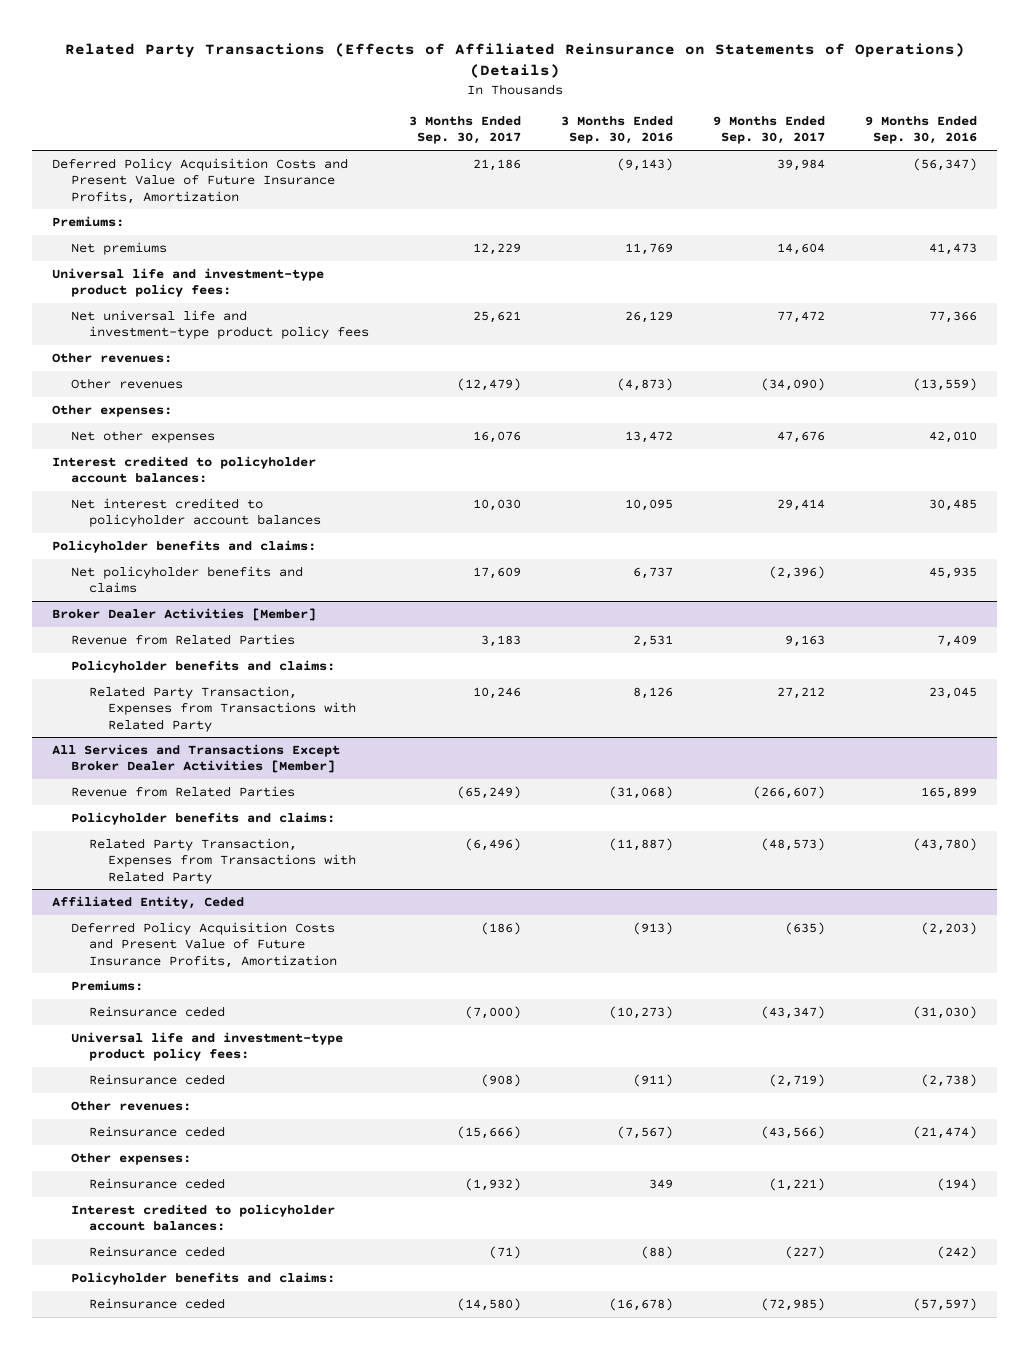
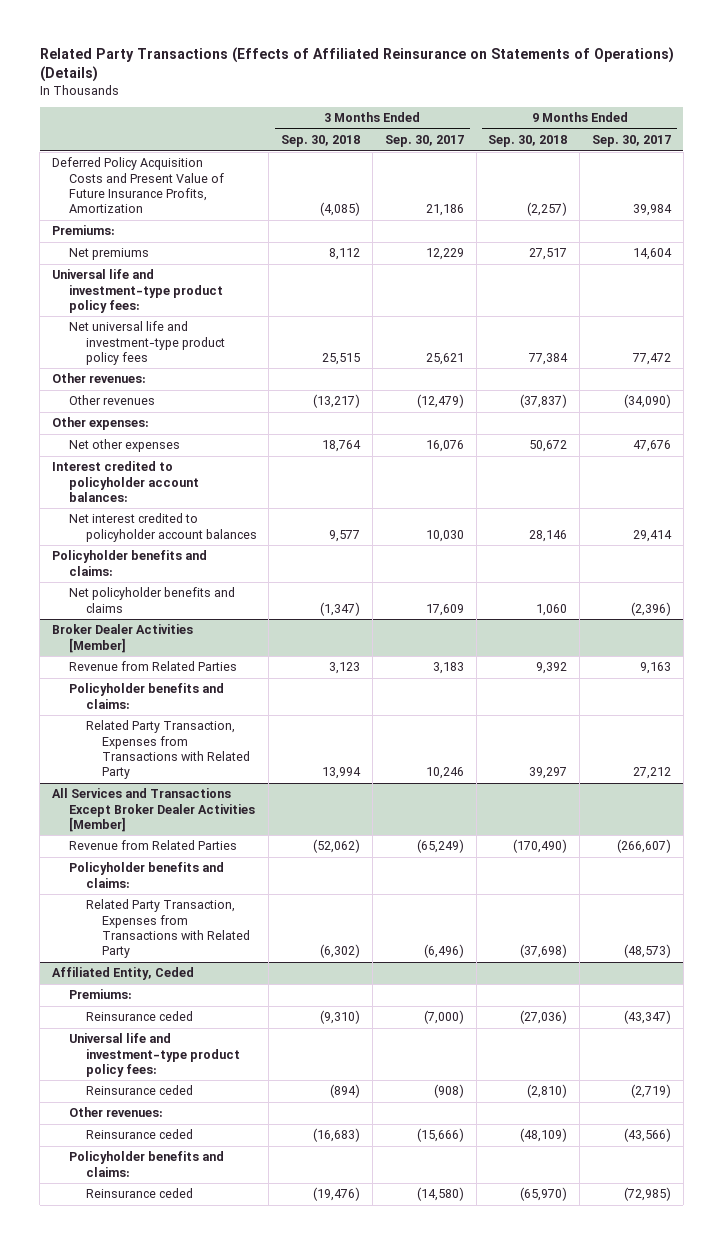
- | 3 Months Ended Sep. 30, 2017 | 3 Months Ended Sep. 30, 2016 | 9 Months Ended Sep. 30, 2017 | 9 Months Ended Sep. 30, 2016
+ | 3 Months Ended Sep. 30, 2018 | 3 Months Ended Sep. 30, 2017 | 9 Months Ended Sep. 30, 2018 | 9 Months Ended Sep. 30, 2017
@ Affiliated Entity, Ceded
- Deferred Policy Acquisition Costs and Present Value of Future Insurance Profits, Amortization | (186) | (913) | (635) | (2,203)
- Other expenses:
- Reinsurance ceded | (1,932) | 349 | (1,221) | (194)
- Interest credited to policyholder account balances:
- Reinsurance ceded | (71) | (88) | (227) | (242)

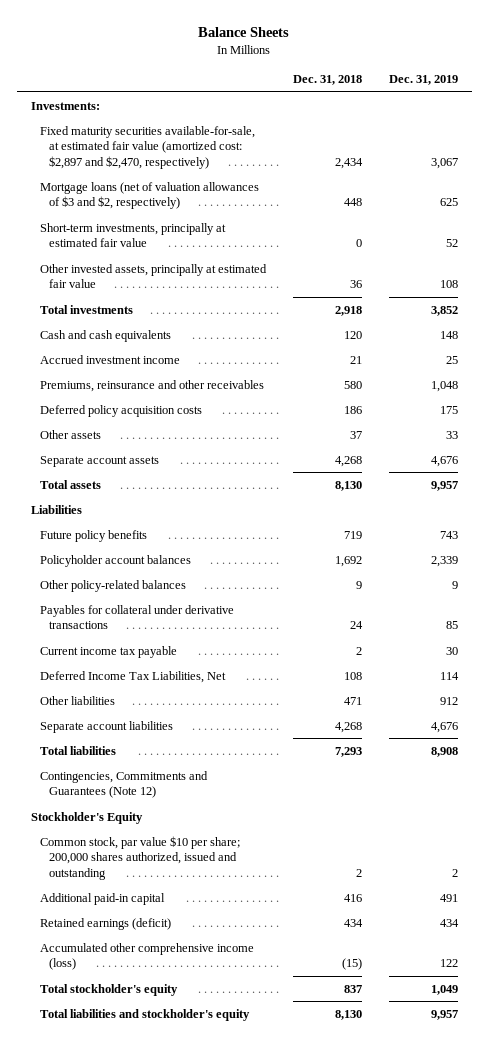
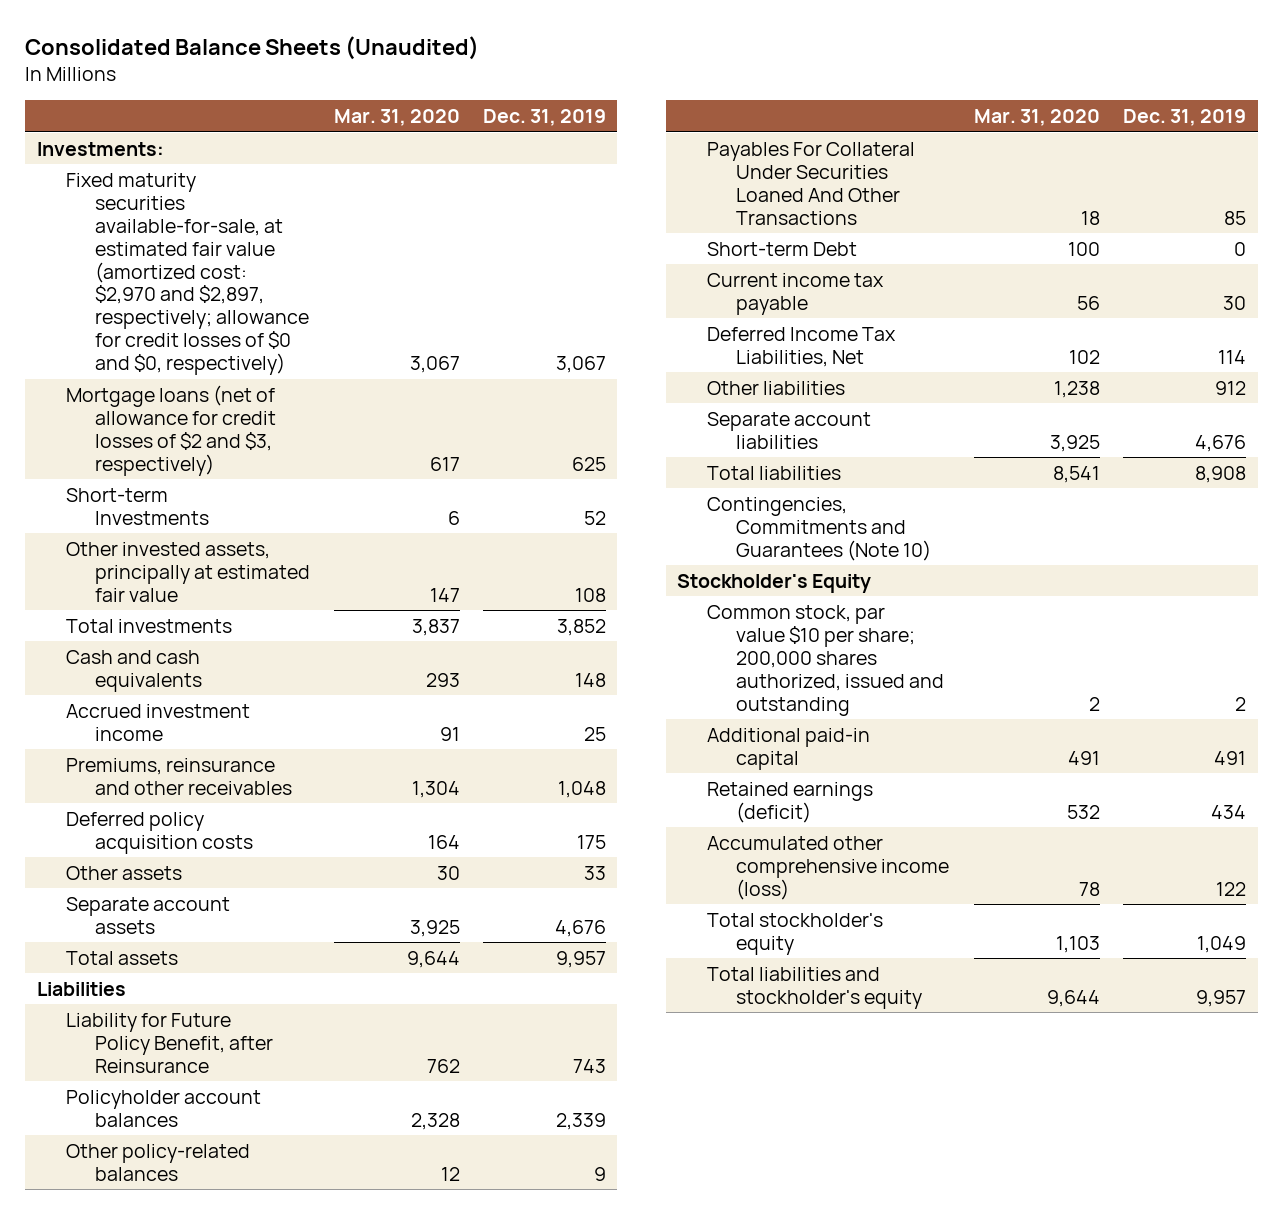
- Balance Sheets
+ Consolidated Balance Sheets (Unaudited)
- | Dec. 31, 2018 | Dec. 31, 2019
+ | Mar. 31, 2020 | Dec. 31, 2019
- Fixed maturity securities available-for-sale, at estimated fair value (amortized cost: $2,897 and $2,470, respectively) | 2,434 | 3,067
- Mortgage loans (net of valuation allowances of $3 and $2, respectively) | 448 | 625
- Short-term investments, principally at estimated fair value | 0 | 52
+ Fixed maturity securities available-for-sale, at estimated fair value (amortized cost: $2,970 and $2,897, respectively; allowance for credit losses of $0 and $0, respectively) | 3,067 | 3,067
+ Mortgage loans (net of allowance for credit losses of $2 and $3, respectively) | 617 | 625
+ Short-term Investments | 6 | 52
- Future policy benefits | 719 | 743
+ Liability for Future Policy Benefit, after Reinsurance | 762 | 743
- Payables for collateral under derivative transactions | 24 | 85
+ Payables For Collateral Under Securities Loaned And Other Transactions | 18 | 85
+ Short-term Debt | 100 | 0
- Contingencies, Commitments and Guarantees (Note 12)
+ Contingencies, Commitments and Guarantees (Note 10)

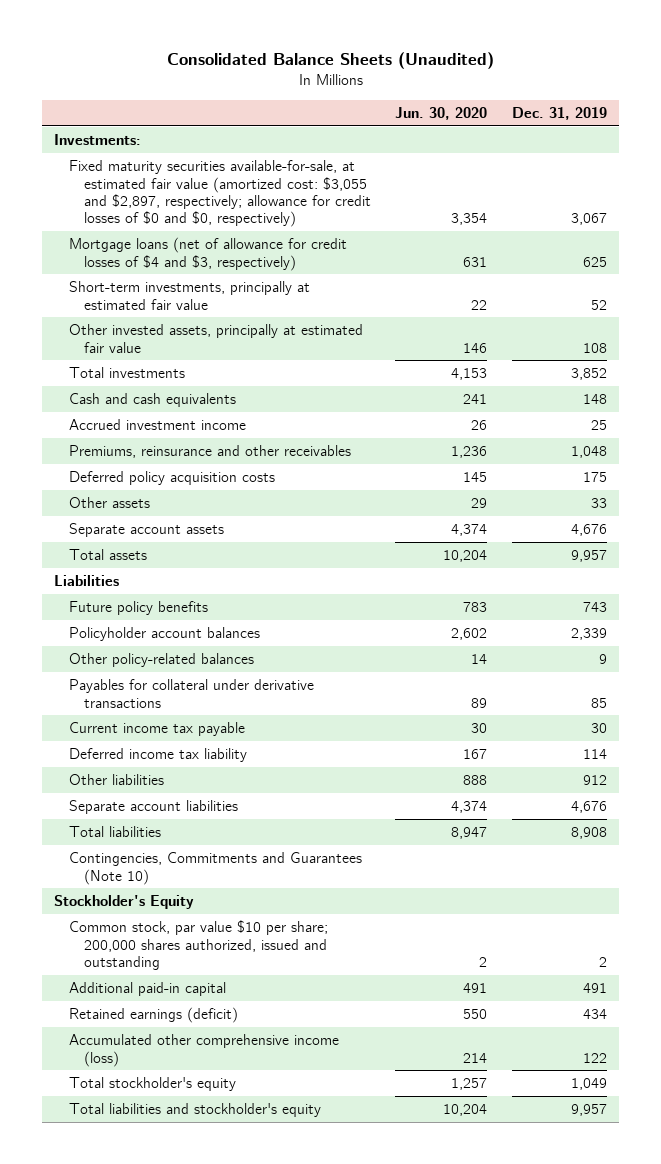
- | Mar. 31, 2020 | Dec. 31, 2019
+ | Jun. 30, 2020 | Dec. 31, 2019
- Fixed maturity securities available-for-sale, at estimated fair value (amortized cost: $2,970 and $2,897, respectively; allowance for credit losses of $0 and $0, respectively) | 3,067 | 3,067
- Mortgage loans (net of allowance for credit losses of $2 and $3, respectively) | 617 | 625
- Short-term Investments | 6 | 52
+ Fixed maturity securities available-for-sale, at estimated fair value (amortized cost: $3,055 and $2,897, respectively; allowance for credit losses of $0 and $0, respectively) | 3,354 | 3,067
+ Mortgage loans (net of allowance for credit losses of $4 and $3, respectively) | 631 | 625
+ Short-term investments, principally at estimated fair value | 22 | 52
- Liability for Future Policy Benefit, after Reinsurance | 762 | 743
+ Future policy benefits | 783 | 743
- Payables For Collateral Under Securities Loaned And Other Transactions | 18 | 85
- Short-term Debt | 100 | 0
+ Payables for collateral under derivative transactions | 89 | 85
- Deferred Income Tax Liabilities, Net | 102 | 114
+ Deferred income tax liability | 167 | 114

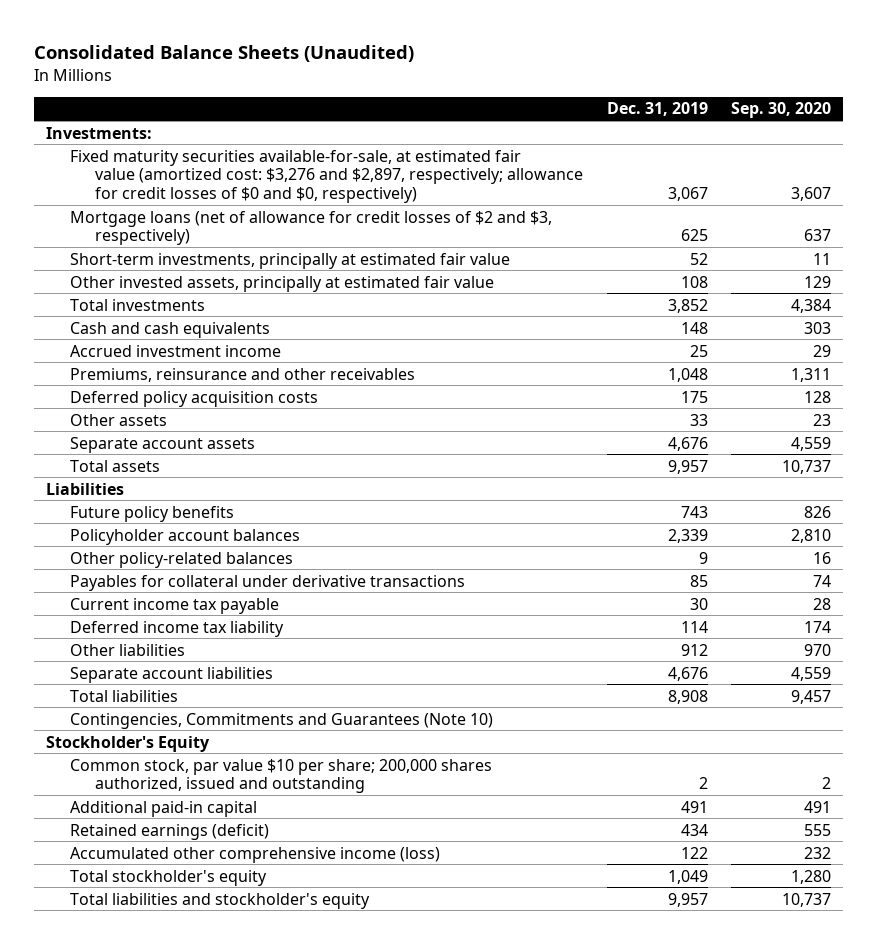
- | Jun. 30, 2020 | Dec. 31, 2019
+ | Dec. 31, 2019 | Sep. 30, 2020
- Fixed maturity securities available-for-sale, at estimated fair value (amortized cost: $3,055 and $2,897, respectively; allowance for credit losses of $0 and $0, respectively) | 3,354 | 3,067
- Mortgage loans (net of allowance for credit losses of $4 and $3, respectively) | 631 | 625
+ Fixed maturity securities available-for-sale, at estimated fair value (amortized cost: $3,276 and $2,897, respectively; allowance for credit losses of $0 and $0, respectively) | 3,067 | 3,607
+ Mortgage loans (net of allowance for credit losses of $2 and $3, respectively) | 625 | 637

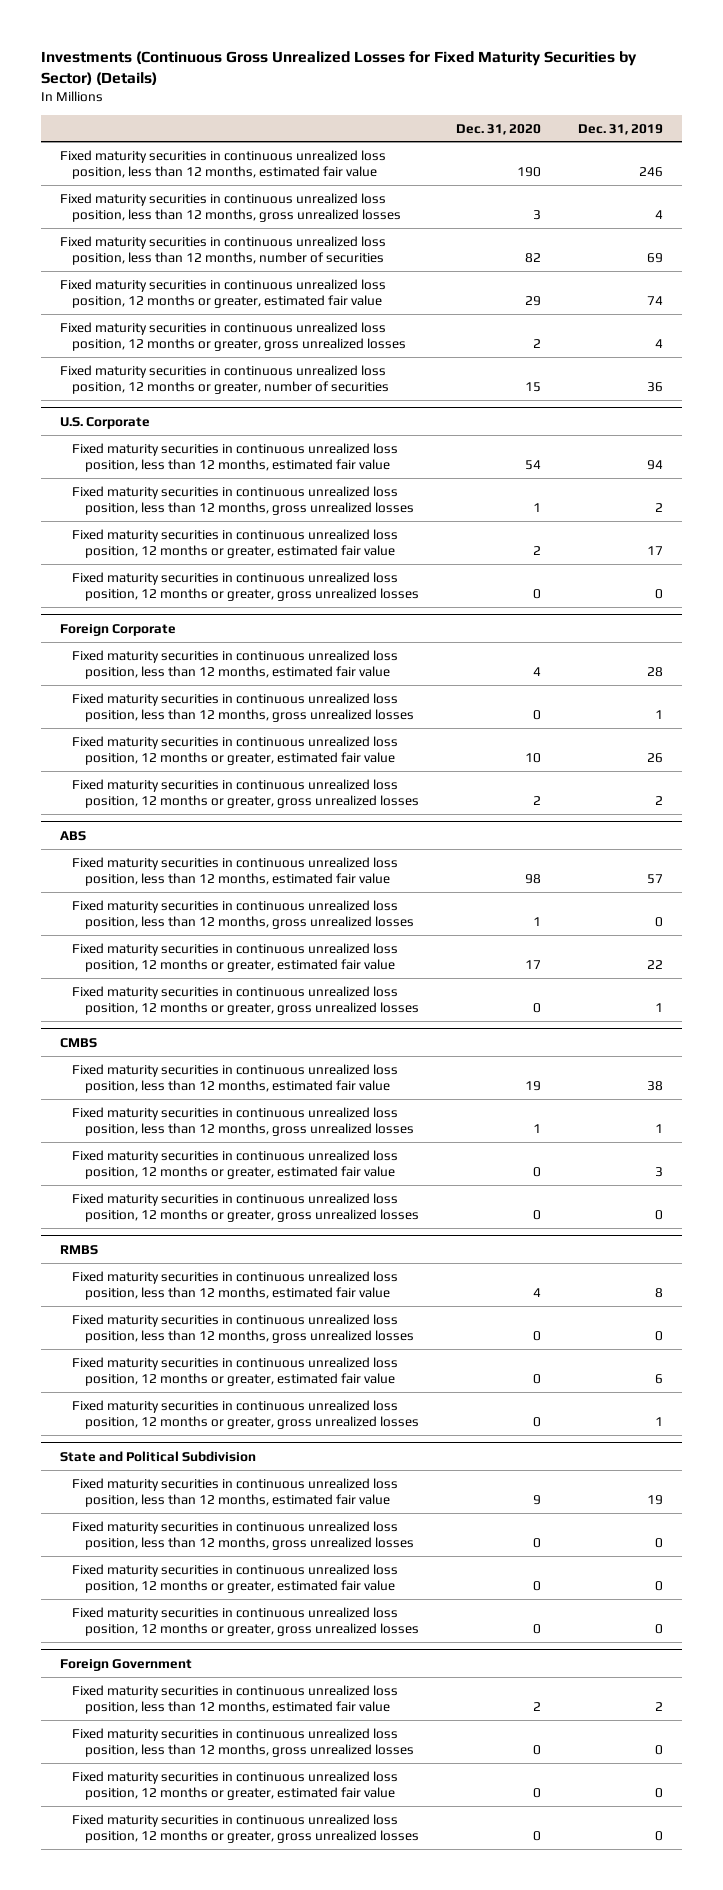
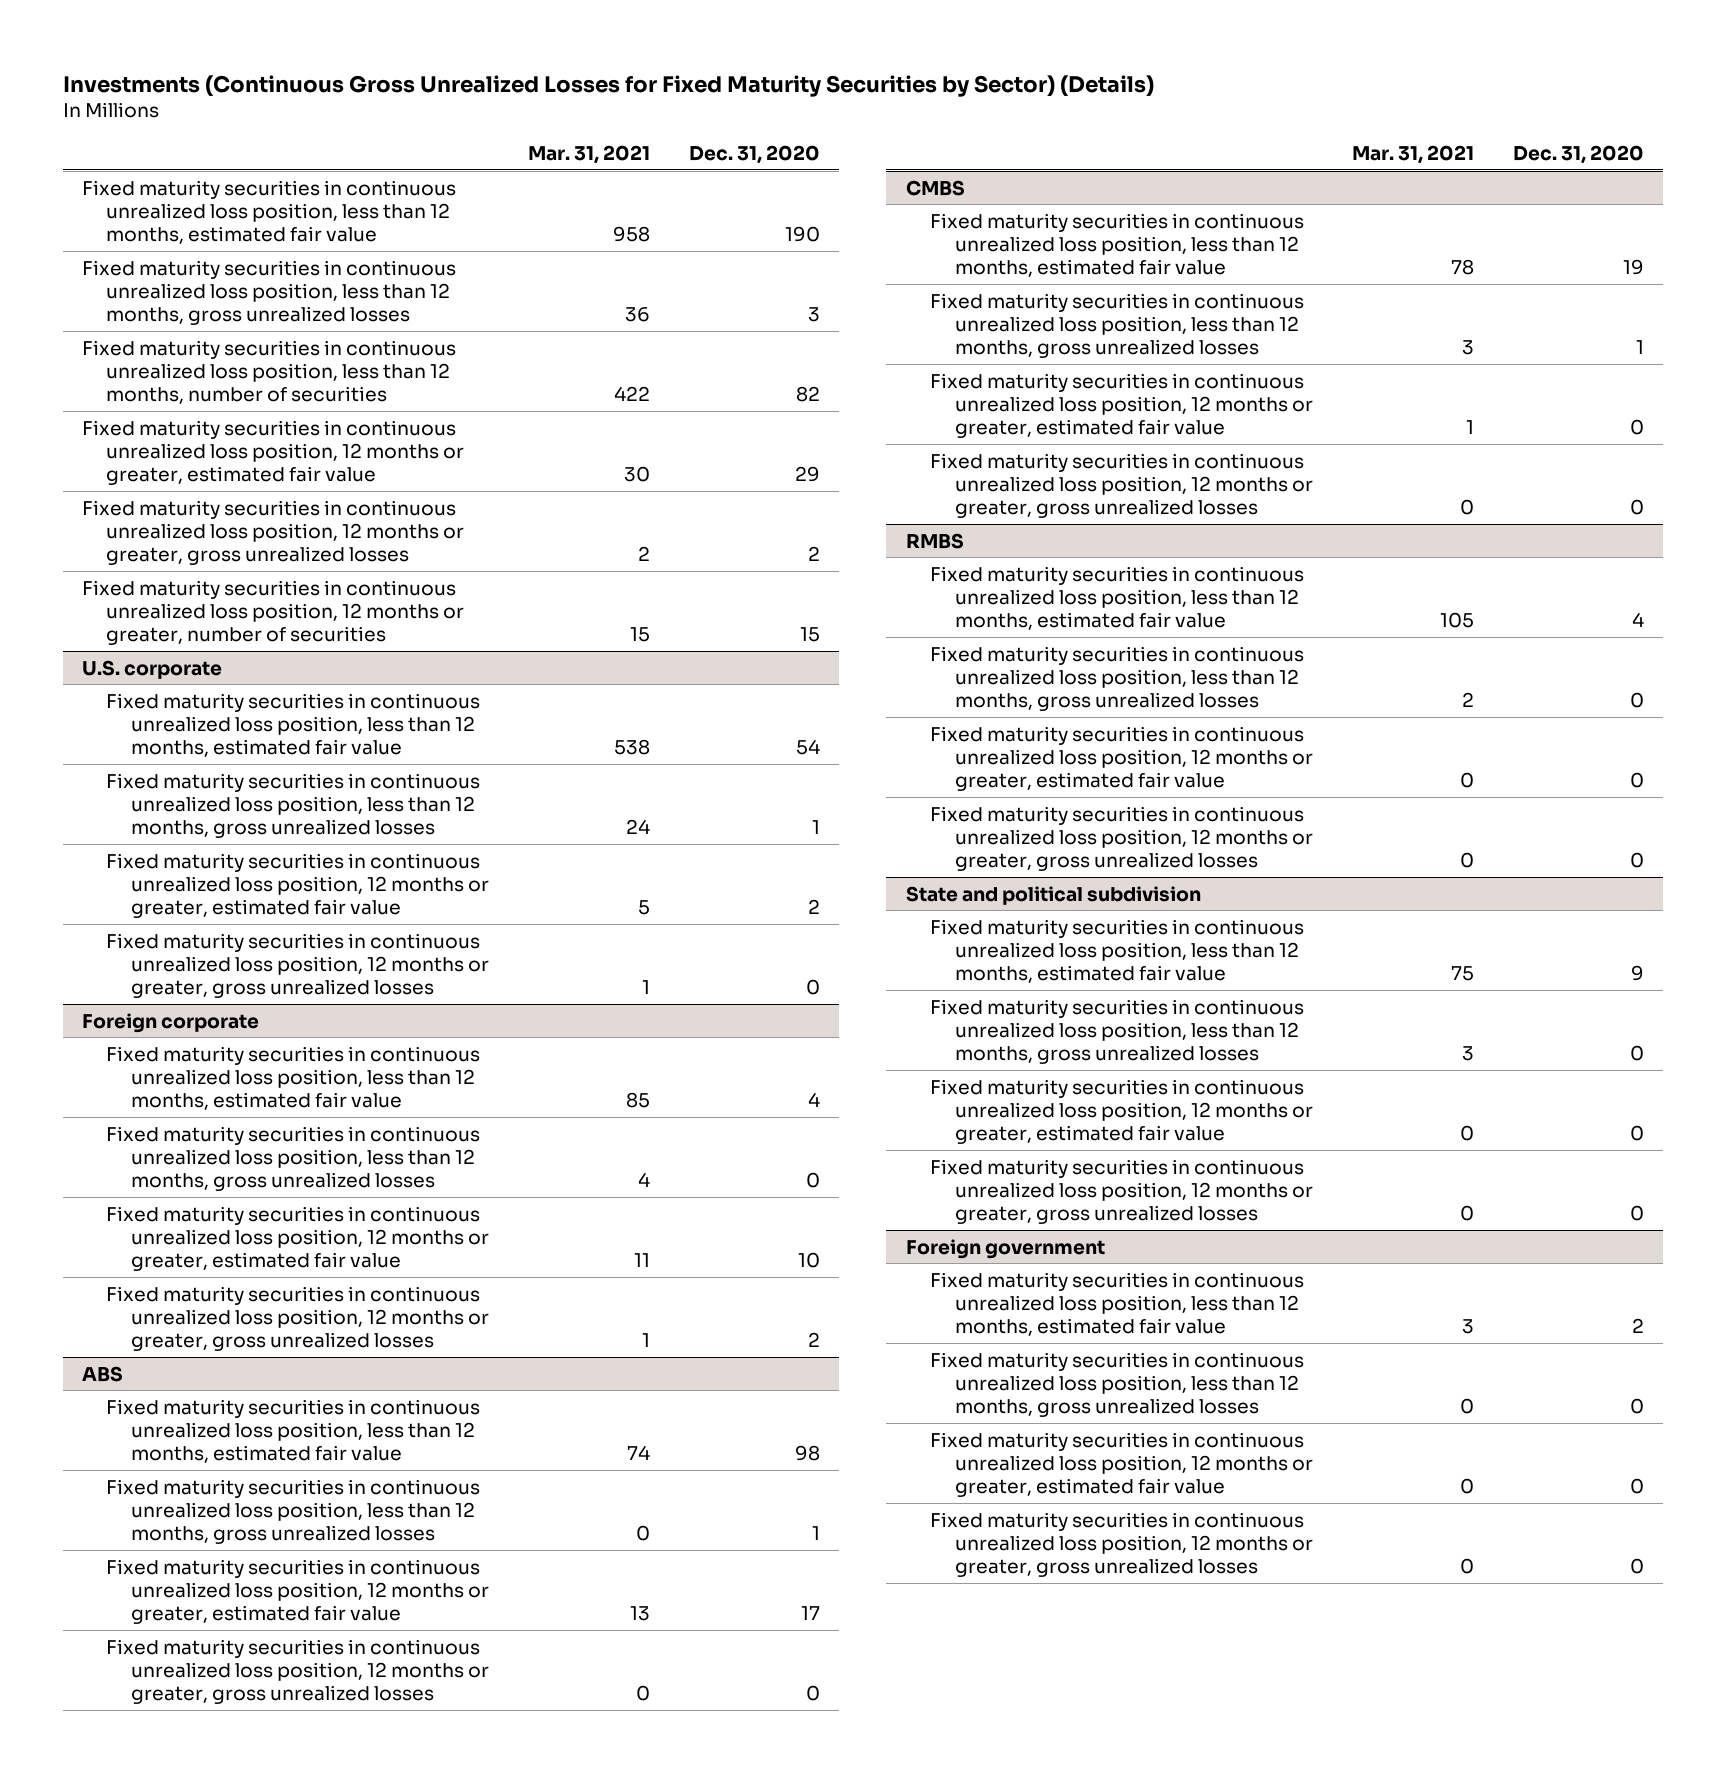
- | Dec. 31, 2020 | Dec. 31, 2019
+ | Mar. 31, 2021 | Dec. 31, 2020
- U.S. Corporate
+ U.S. corporate
- Foreign Corporate
+ Foreign corporate
- State and Political Subdivision
+ State and political subdivision
- Foreign Government
+ Foreign government

